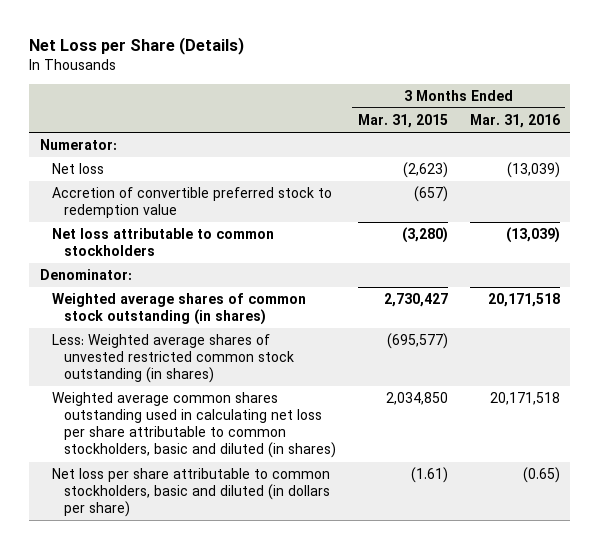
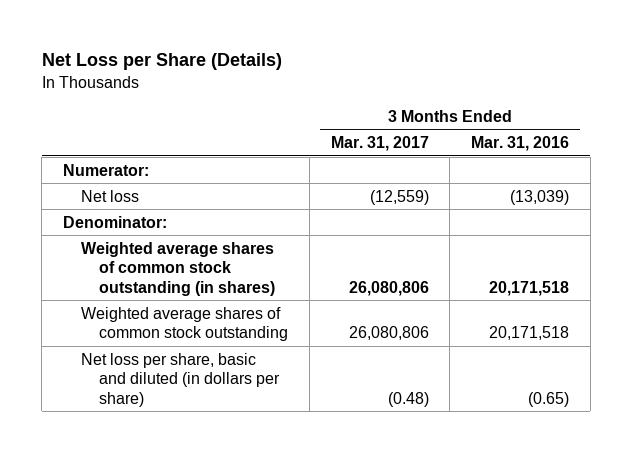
- | 3 Months Ended Mar. 31, 2015 | 3 Months Ended Mar. 31, 2016
+ | 3 Months Ended Mar. 31, 2017 | 3 Months Ended Mar. 31, 2016
- Accretion of convertible preferred stock to redemption value | (657) |
- Net loss attributable to common stockholders | (3,280) | (13,039)
- Less: Weighted average shares of unvested restricted common stock outstanding (in shares) | (695,577) |
- Weighted average common shares outstanding used in calculating net loss per share attributable to common stockholders, basic and diluted (in shares) | 2,034,850 | 20,171,518
- Net loss per share attributable to common stockholders, basic and diluted (in dollars per share) | (1.61) | (0.65)
+ Weighted average shares of common stock outstanding | 26,080,806 | 20,171,518
+ Net loss per share, basic and diluted (in dollars per share) | (0.48) | (0.65)

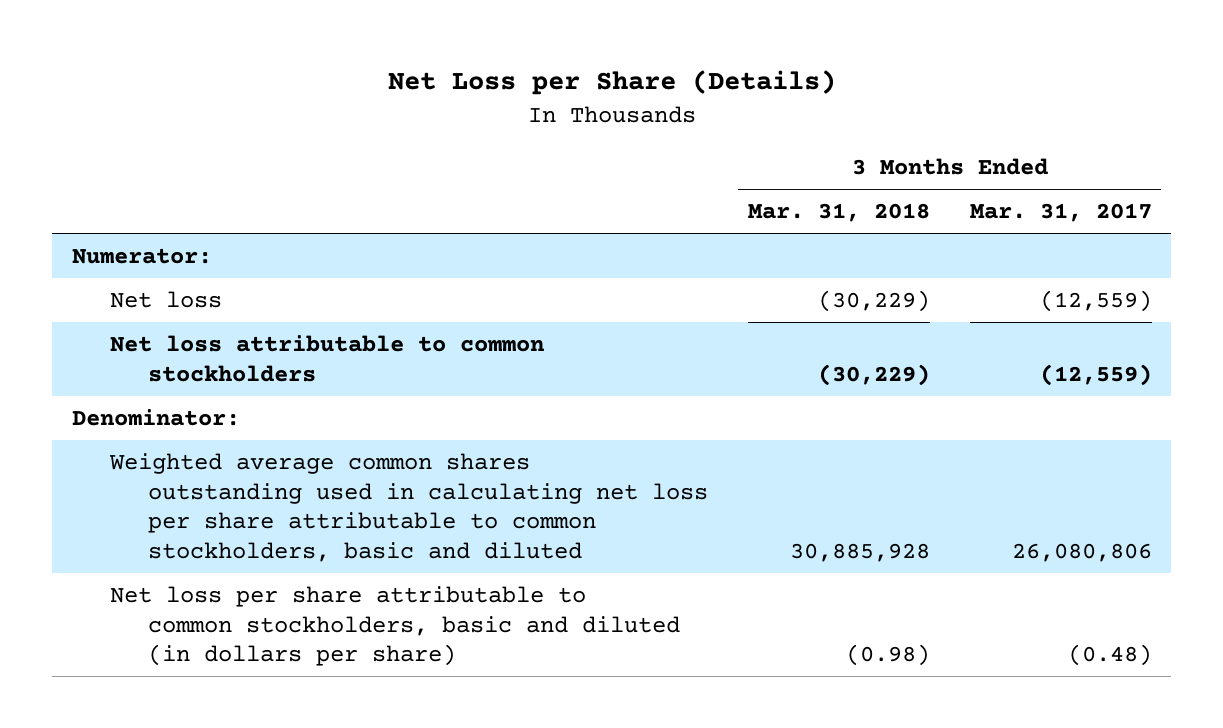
- | 3 Months Ended Mar. 31, 2017 | 3 Months Ended Mar. 31, 2016
+ | 3 Months Ended Mar. 31, 2018 | 3 Months Ended Mar. 31, 2017
+ Net loss attributable to common stockholders | (30,229) | (12,559)
- Weighted average shares of common stock outstanding (in shares) | 26,080,806 | 20,171,518
- Weighted average shares of common stock outstanding | 26,080,806 | 20,171,518
- Net loss per share, basic and diluted (in dollars per share) | (0.48) | (0.65)
+ Weighted average common shares outstanding used in calculating net loss per share attributable to common stockholders, basic and diluted | 30,885,928 | 26,080,806
+ Net loss per share attributable to common stockholders, basic and diluted (in dollars per share) | (0.98) | (0.48)

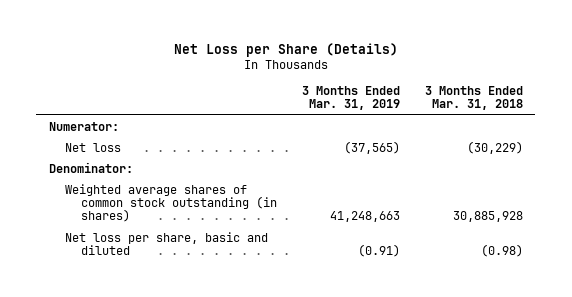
- | 3 Months Ended Mar. 31, 2018 | 3 Months Ended Mar. 31, 2017
+ | 3 Months Ended Mar. 31, 2019 | 3 Months Ended Mar. 31, 2018
- Net loss attributable to common stockholders | (30,229) | (12,559)
- Weighted average common shares outstanding used in calculating net loss per share attributable to common stockholders, basic and diluted | 30,885,928 | 26,080,806
- Net loss per share attributable to common stockholders, basic and diluted (in dollars per share) | (0.98) | (0.48)
+ Weighted average shares of common stock outstanding (in shares) | 41,248,663 | 30,885,928
+ Net loss per share, basic and diluted | (0.91) | (0.98)

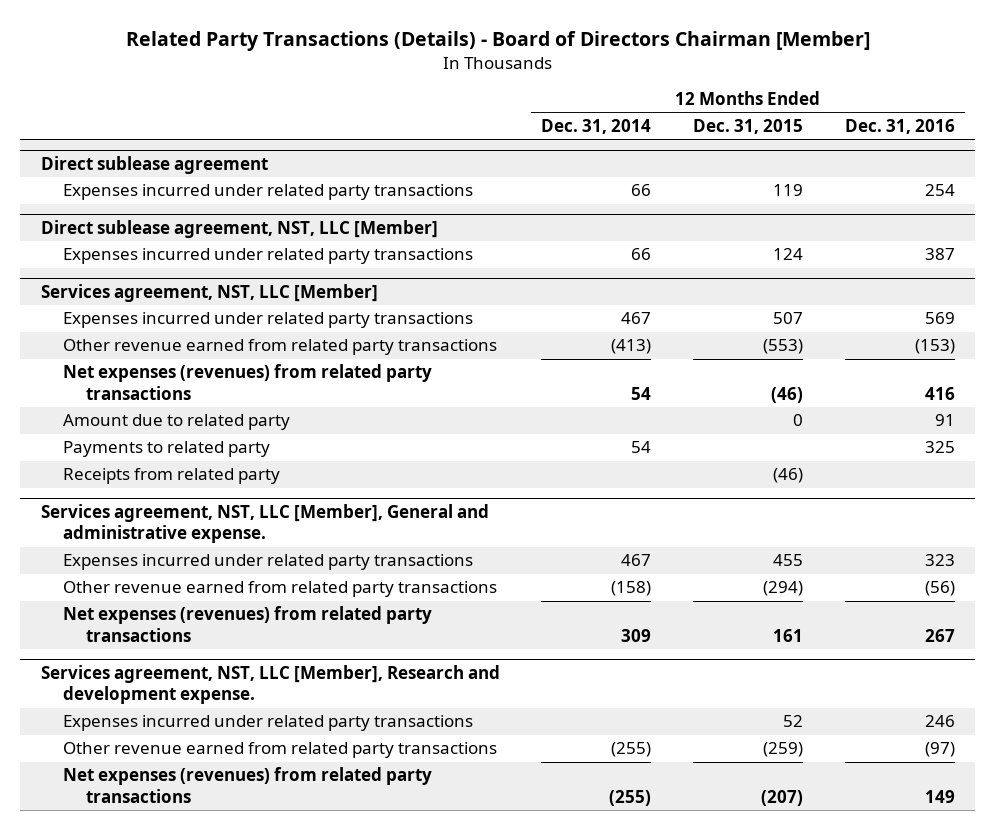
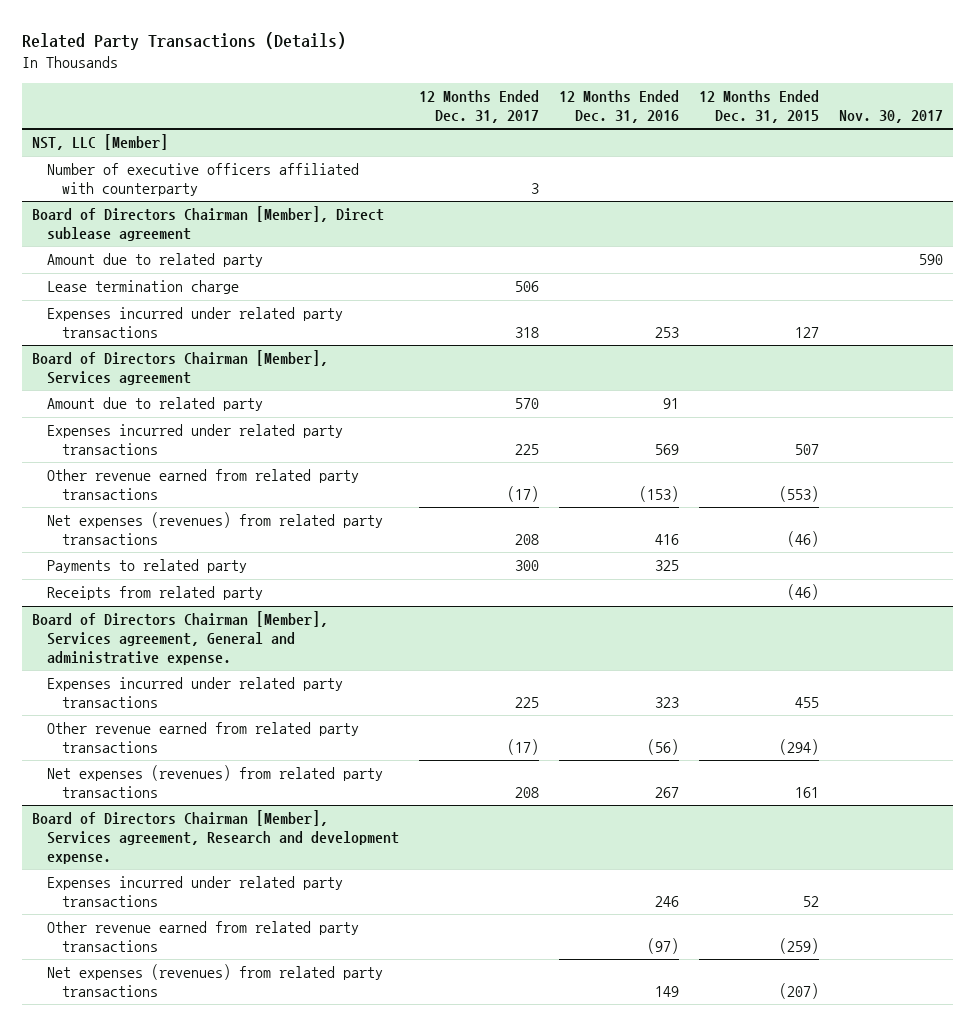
- Related Party Transactions (Details) - Board of Directors Chairman [Member]
+ Related Party Transactions (Details)
- | 12 Months Ended Dec. 31, 2014 | 12 Months Ended Dec. 31, 2015 | 12 Months Ended Dec. 31, 2016
+ | 12 Months Ended Dec. 31, 2017 | 12 Months Ended Dec. 31, 2016 | 12 Months Ended Dec. 31, 2015 | Nov. 30, 2017
- Direct sublease agreement
- Expenses incurred under related party transactions | 66 | 119 | 254
- Direct sublease agreement, NST, LLC [Member]
- Expenses incurred under related party transactions | 66 | 124 | 387
- Services agreement, NST, LLC [Member]
+ NST, LLC [Member]
+ Number of executive officers affiliated with counterparty | 3 | | |
+ Board of Directors Chairman [Member], Direct sublease agreement
+ Amount due to related party | | | | 590
+ Lease termination charge | 506 | | |
+ Expenses incurred under related party transactions | 318 | 253 | 127 |
+ Board of Directors Chairman [Member], Services agreement
+ Amount due to related party | 570 | 91 | |
- Amount due to related party | | 0 | 91
- Services agreement, NST, LLC [Member], General and administrative expense.
+ Board of Directors Chairman [Member], Services agreement, General and administrative expense.
- Services agreement, NST, LLC [Member], Research and development expense.
+ Board of Directors Chairman [Member], Services agreement, Research and development expense.

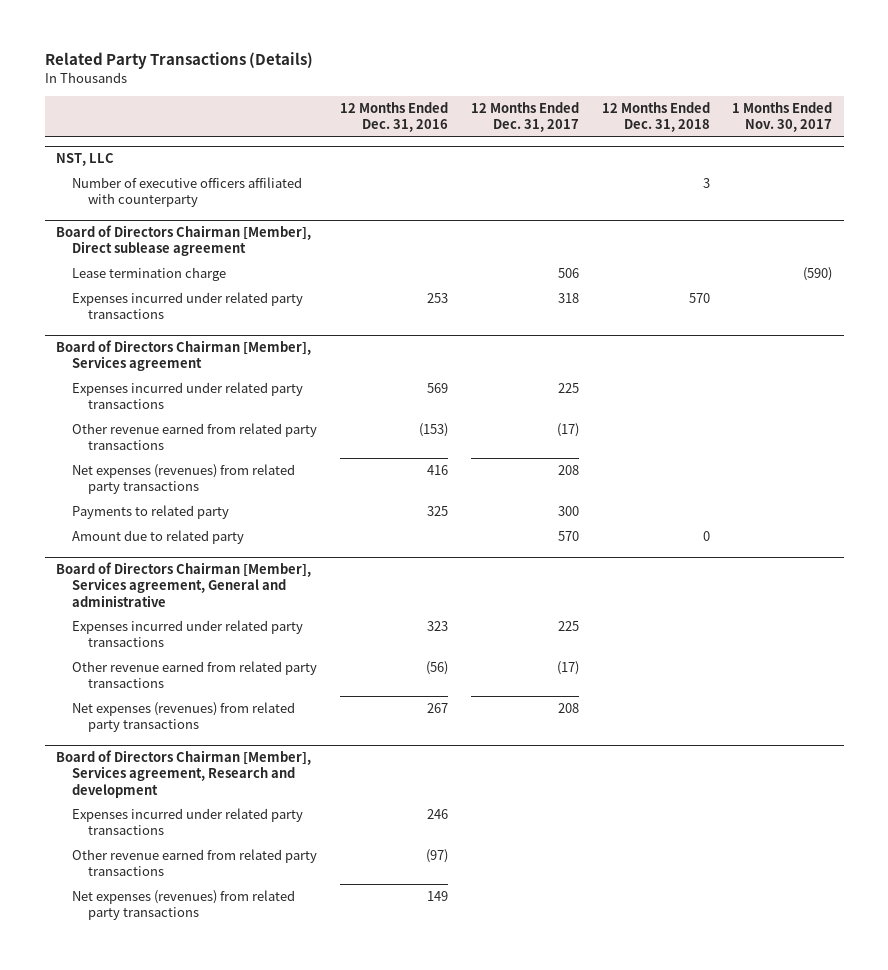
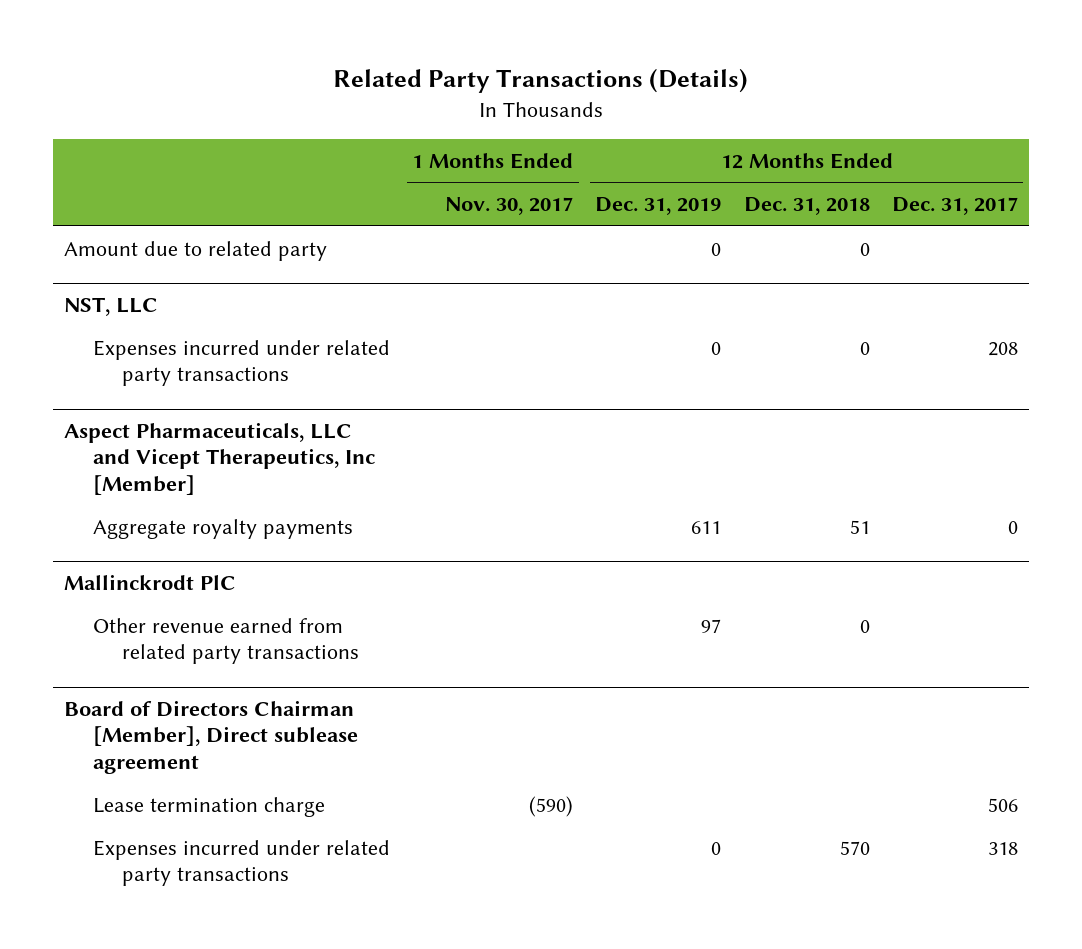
- | 12 Months Ended Dec. 31, 2016 | 12 Months Ended Dec. 31, 2017 | 12 Months Ended Dec. 31, 2018 | 1 Months Ended Nov. 30, 2017
+ | 1 Months Ended Nov. 30, 2017 | 12 Months Ended Dec. 31, 2019 | 12 Months Ended Dec. 31, 2018 | 12 Months Ended Dec. 31, 2017
+ Amount due to related party | | 0 | 0 |
@ NST, LLC
- Number of executive officers affiliated with counterparty | | | 3 |
+ Expenses incurred under related party transactions | | 0 | 0 | 208
+ Aspect Pharmaceuticals, LLC and Vicept Therapeutics, Inc [Member]
+ Aggregate royalty payments | | 611 | 51 | 0
+ Mallinckrodt PlC
+ Other revenue earned from related party transactions | | 97 | 0 |
- Board of Directors Chairman [Member], Services agreement
- Expenses incurred under related party transactions | 569 | 225 | |
- Other revenue earned from related party transactions | (153) | (17) | |
- Net expenses (revenues) from related party transactions | 416 | 208 | |
- Payments to related party | 325 | 300 | |
- Amount due to related party | | 570 | 0 |
- Board of Directors Chairman [Member], Services agreement, General and administrative
- Expenses incurred under related party transactions | 323 | 225 | |
- Other revenue earned from related party transactions | (56) | (17) | |
- Net expenses (revenues) from related party transactions | 267 | 208 | |
- Board of Directors Chairman [Member], Services agreement, Research and development
- Expenses incurred under related party transactions | 246 | | |
- Other revenue earned from related party transactions | (97) | | |
- Net expenses (revenues) from related party transactions | 149 | | |

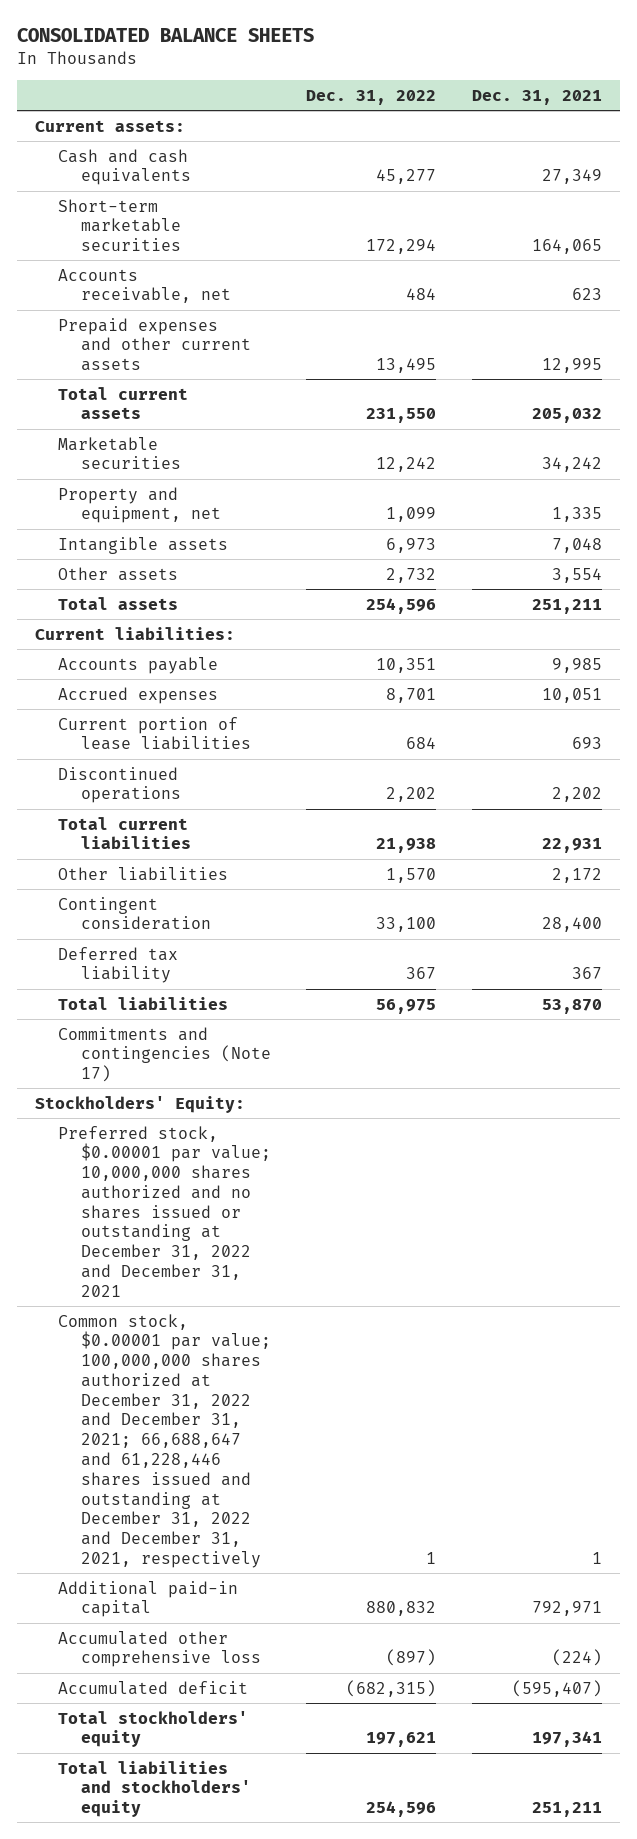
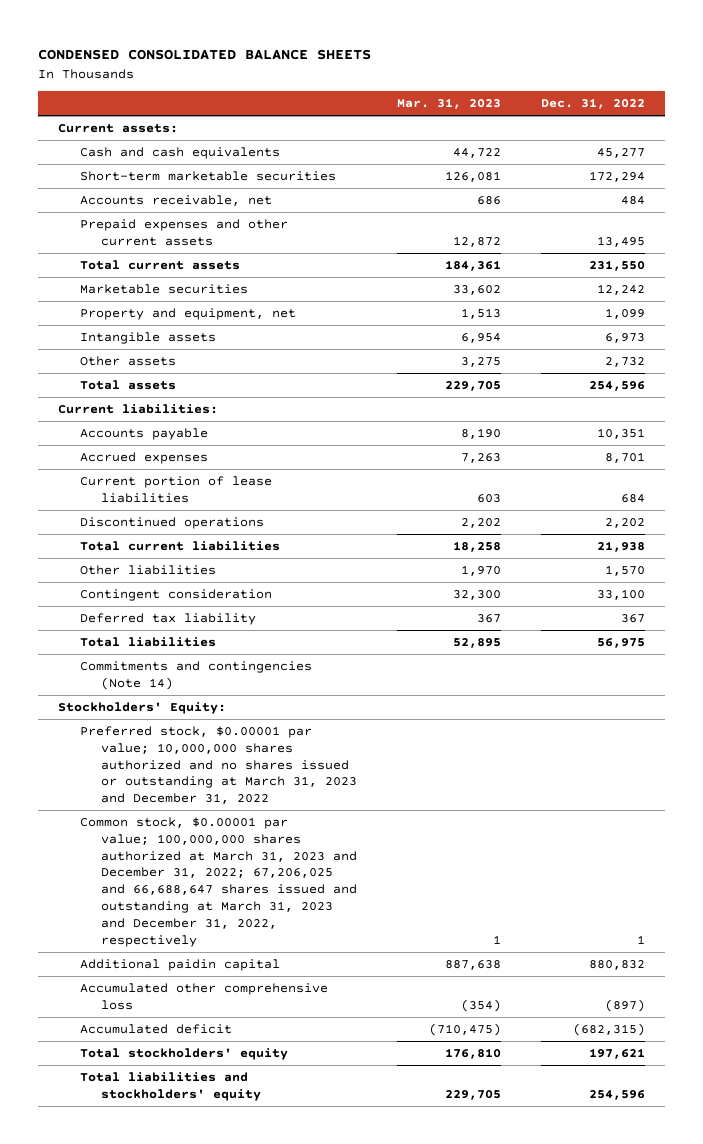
- CONSOLIDATED BALANCE SHEETS
+ CONDENSED CONSOLIDATED BALANCE SHEETS
- | Dec. 31, 2022 | Dec. 31, 2021
+ | Mar. 31, 2023 | Dec. 31, 2022
- Commitments and contingencies (Note 17)
+ Commitments and contingencies (Note 14)
- Preferred stock, $0.00001 par value; 10,000,000 shares authorized and no shares issued or outstanding at December 31, 2022 and December 31, 2021
- Common stock, $0.00001 par value; 100,000,000 shares authorized at December 31, 2022 and December 31, 2021; 66,688,647 and 61,228,446 shares issued and outstanding at December 31, 2022 and December 31, 2021, respectively | 1 | 1
- Additional paid-in capital | 880,832 | 792,971
+ Preferred stock, $0.00001 par value; 10,000,000 shares authorized and no shares issued or outstanding at March 31, 2023 and December 31, 2022
+ Common stock, $0.00001 par value; 100,000,000 shares authorized at March 31, 2023 and December 31, 2022; 67,206,025 and 66,688,647 shares issued and outstanding at March 31, 2023 and December 31, 2022, respectively | 1 | 1
+ Additional paidin capital | 887,638 | 880,832

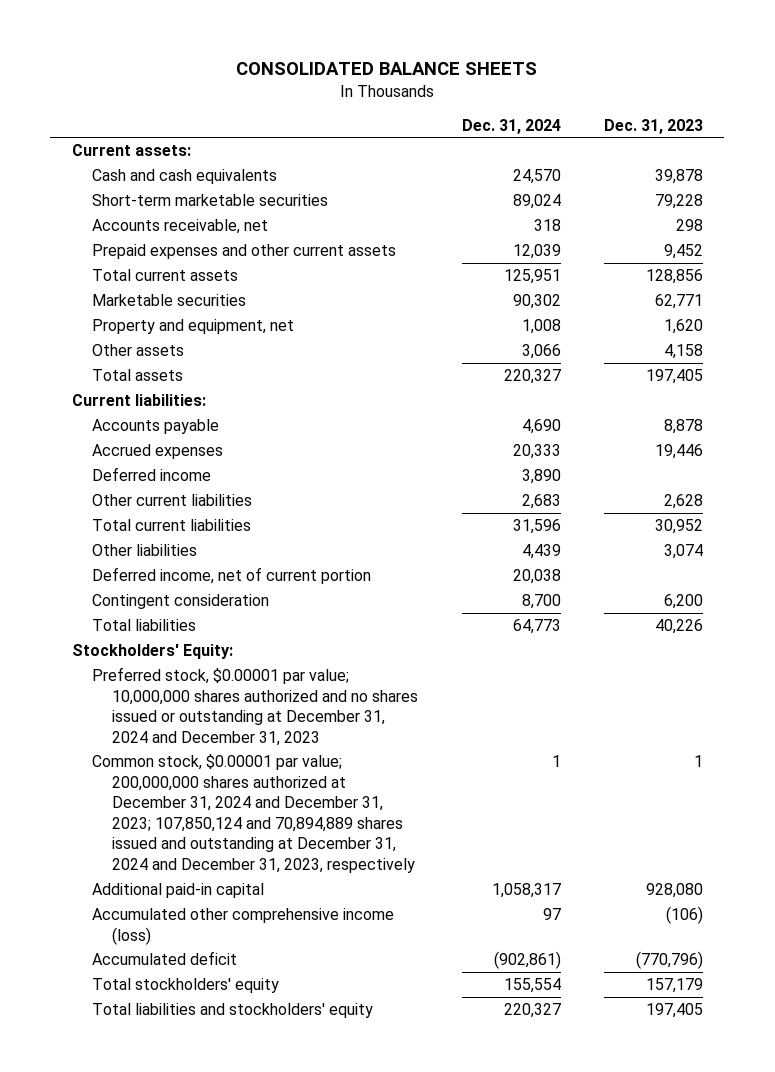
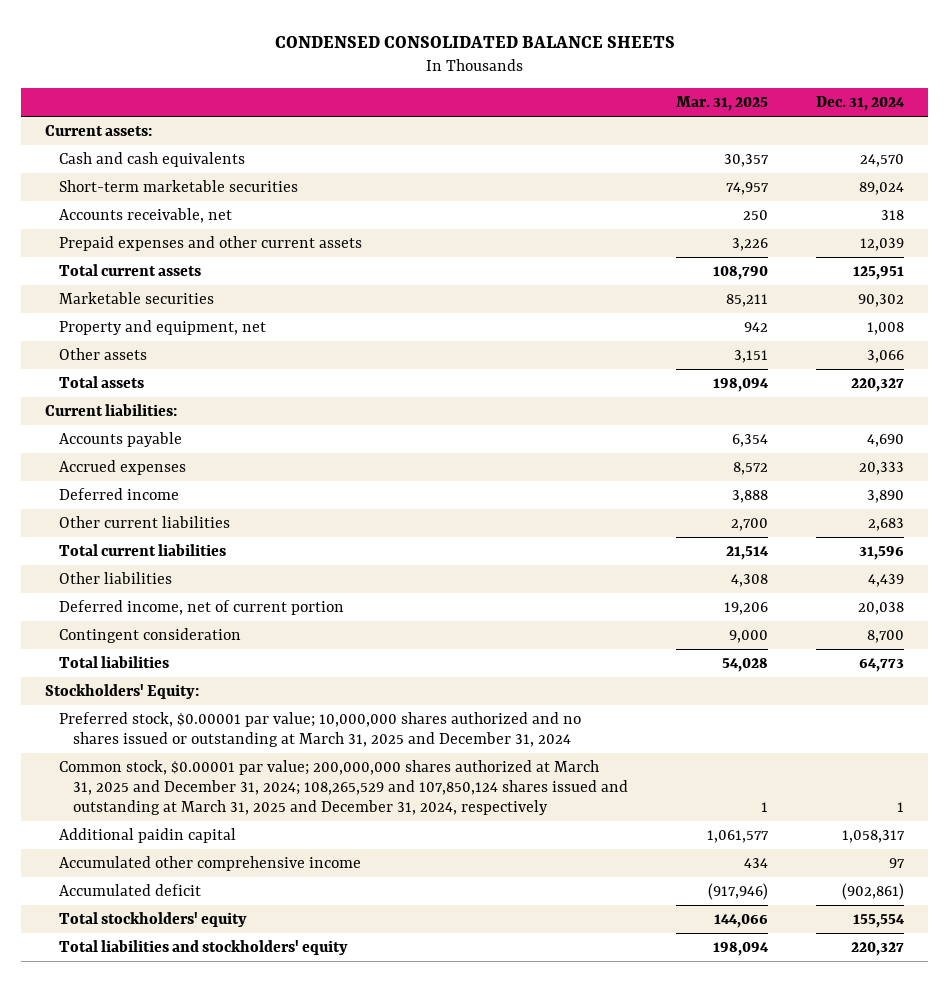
- CONSOLIDATED BALANCE SHEETS
+ CONDENSED CONSOLIDATED BALANCE SHEETS
- | Dec. 31, 2024 | Dec. 31, 2023
+ | Mar. 31, 2025 | Dec. 31, 2024
- Preferred stock, $0.00001 par value; 10,000,000 shares authorized and no shares issued or outstanding at December 31, 2024 and December 31, 2023
- Common stock, $0.00001 par value; 200,000,000 shares authorized at December 31, 2024 and December 31, 2023; 107,850,124 and 70,894,889 shares issued and outstanding at December 31, 2024 and December 31, 2023, respectively | 1 | 1
- Additional paid-in capital | 1,058,317 | 928,080
- Accumulated other comprehensive income (loss) | 97 | (106)
+ Preferred stock, $0.00001 par value; 10,000,000 shares authorized and no shares issued or outstanding at March 31, 2025 and December 31, 2024
+ Common stock, $0.00001 par value; 200,000,000 shares authorized at March 31, 2025 and December 31, 2024; 108,265,529 and 107,850,124 shares issued and outstanding at March 31, 2025 and December 31, 2024, respectively | 1 | 1
+ Additional paidin capital | 1,061,577 | 1,058,317
+ Accumulated other comprehensive income | 434 | 97

